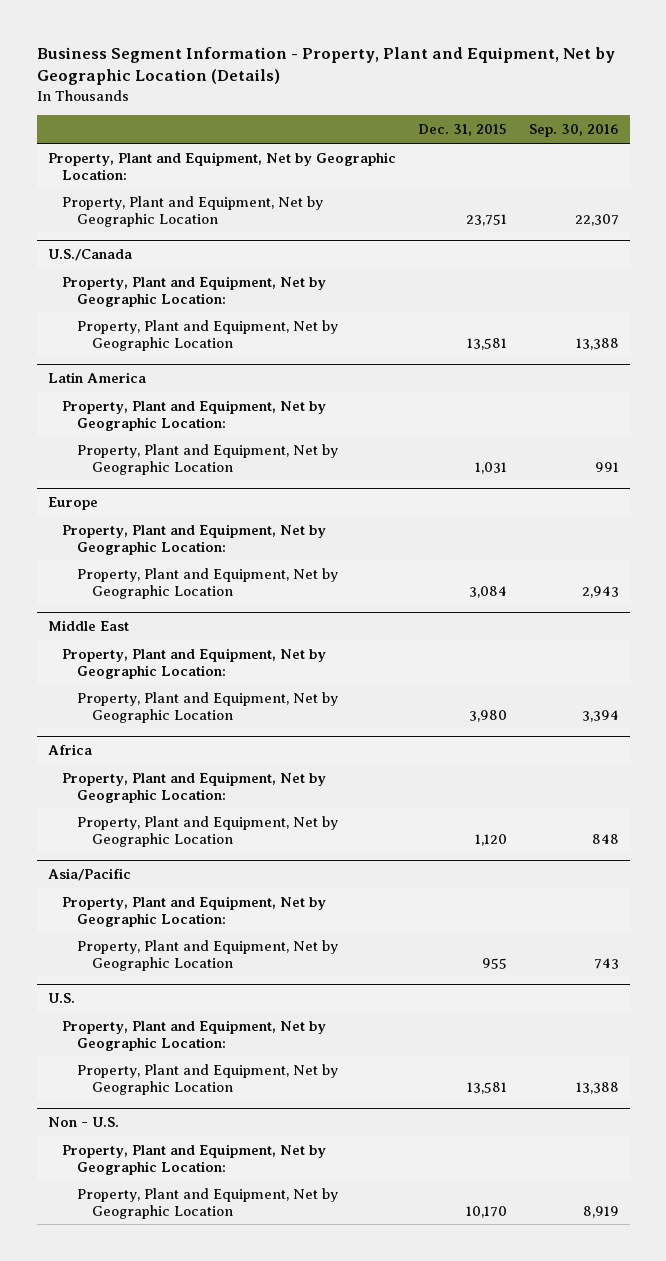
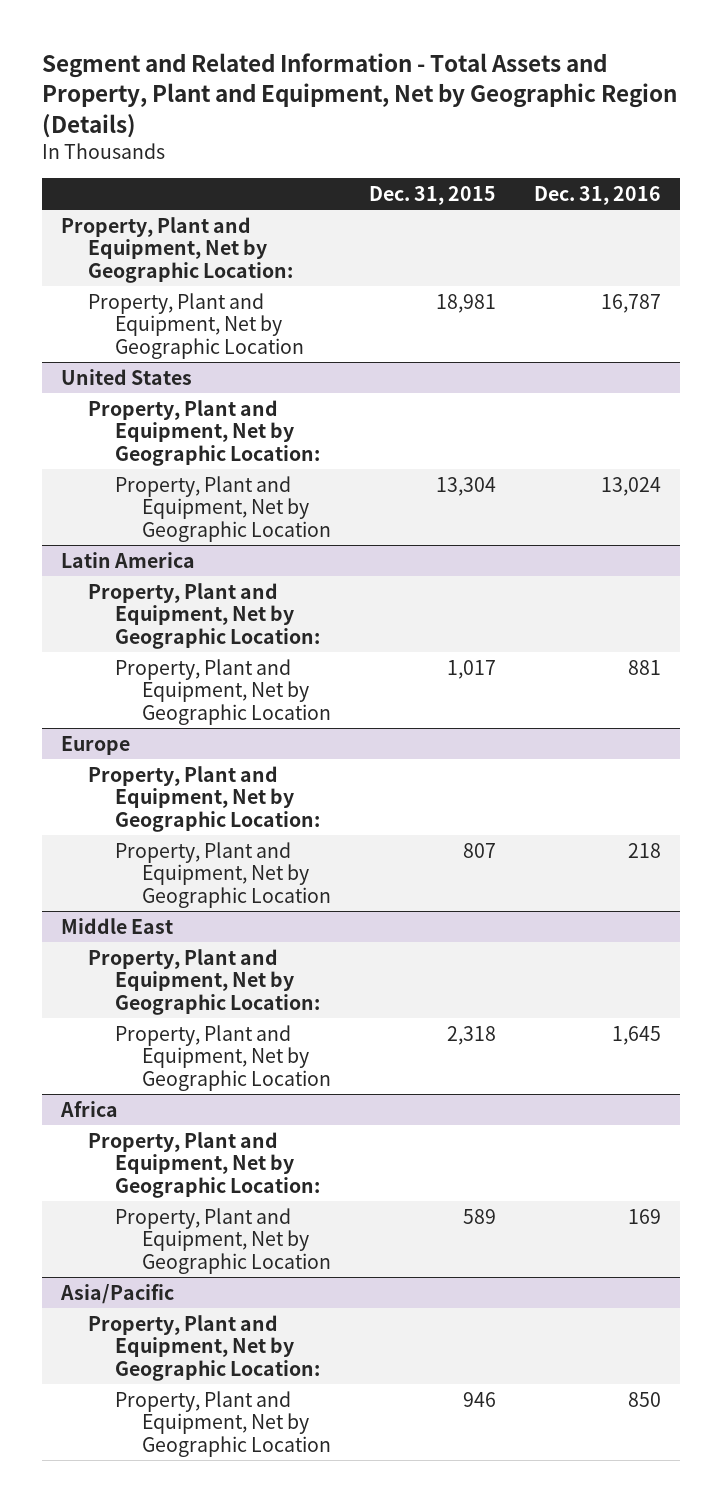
- Business Segment Information - Property, Plant and Equipment, Net by Geographic Location (Details)
+ Segment and Related Information - Total Assets and Property, Plant and Equipment, Net by Geographic Region (Details)
- | Dec. 31, 2015 | Sep. 30, 2016
+ | Dec. 31, 2015 | Dec. 31, 2016
- Property, Plant and Equipment, Net by Geographic Location | 23,751 | 22,307
- U.S./Canada
+ Property, Plant and Equipment, Net by Geographic Location | 18,981 | 16,787
+ United States
- Property, Plant and Equipment, Net by Geographic Location | 13,581 | 13,388
+ Property, Plant and Equipment, Net by Geographic Location | 13,304 | 13,024
@ Latin America
- Property, Plant and Equipment, Net by Geographic Location | 1,031 | 991
+ Property, Plant and Equipment, Net by Geographic Location | 1,017 | 881
@ Europe
- Property, Plant and Equipment, Net by Geographic Location | 3,084 | 2,943
+ Property, Plant and Equipment, Net by Geographic Location | 807 | 218
@ Middle East
- Property, Plant and Equipment, Net by Geographic Location | 3,980 | 3,394
+ Property, Plant and Equipment, Net by Geographic Location | 2,318 | 1,645
@ Africa
- Property, Plant and Equipment, Net by Geographic Location | 1,120 | 848
+ Property, Plant and Equipment, Net by Geographic Location | 589 | 169
@ Asia/Pacific
- Property, Plant and Equipment, Net by Geographic Location | 955 | 743
- U.S.
- Property, Plant and Equipment, Net by Geographic Location:
- Property, Plant and Equipment, Net by Geographic Location | 13,581 | 13,388
- Non - U.S.
- Property, Plant and Equipment, Net by Geographic Location:
- Property, Plant and Equipment, Net by Geographic Location | 10,170 | 8,919
@ Asia/Pacific
+ Property, Plant and Equipment, Net by Geographic Location | 946 | 850

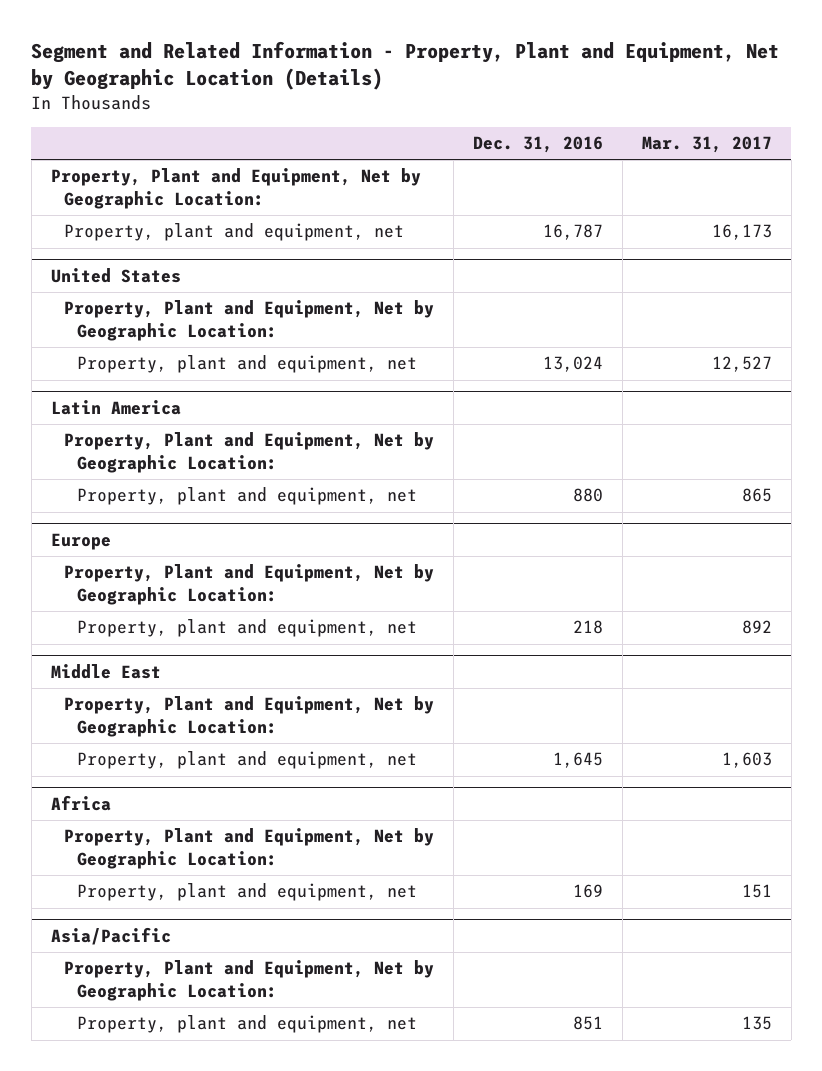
- Segment and Related Information - Total Assets and Property, Plant and Equipment, Net by Geographic Region (Details)
+ Segment and Related Information - Property, Plant and Equipment, Net by Geographic Location (Details)
- | Dec. 31, 2015 | Dec. 31, 2016
+ | Dec. 31, 2016 | Mar. 31, 2017
- Property, Plant and Equipment, Net by Geographic Location | 18,981 | 16,787
+ Property, plant and equipment, net | 16,787 | 16,173
@ United States
- Property, Plant and Equipment, Net by Geographic Location | 13,304 | 13,024
+ Property, plant and equipment, net | 13,024 | 12,527
@ Latin America
- Property, Plant and Equipment, Net by Geographic Location | 1,017 | 881
+ Property, plant and equipment, net | 880 | 865
@ Europe
- Property, Plant and Equipment, Net by Geographic Location | 807 | 218
+ Property, plant and equipment, net | 218 | 892
@ Middle East
- Property, Plant and Equipment, Net by Geographic Location | 2,318 | 1,645
+ Property, plant and equipment, net | 1,645 | 1,603
@ Africa
- Property, Plant and Equipment, Net by Geographic Location | 589 | 169
+ Property, plant and equipment, net | 169 | 151
@ Asia/Pacific
- Property, Plant and Equipment, Net by Geographic Location | 946 | 850
+ Property, plant and equipment, net | 851 | 135

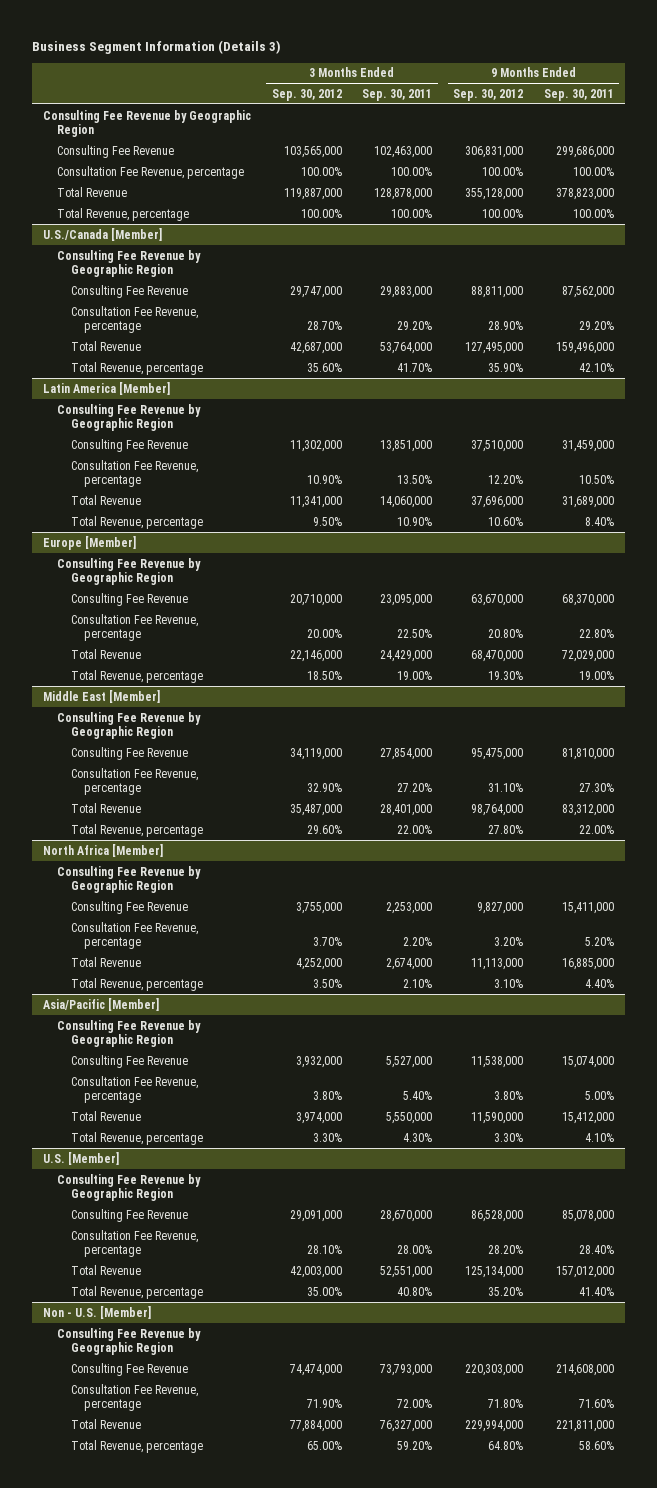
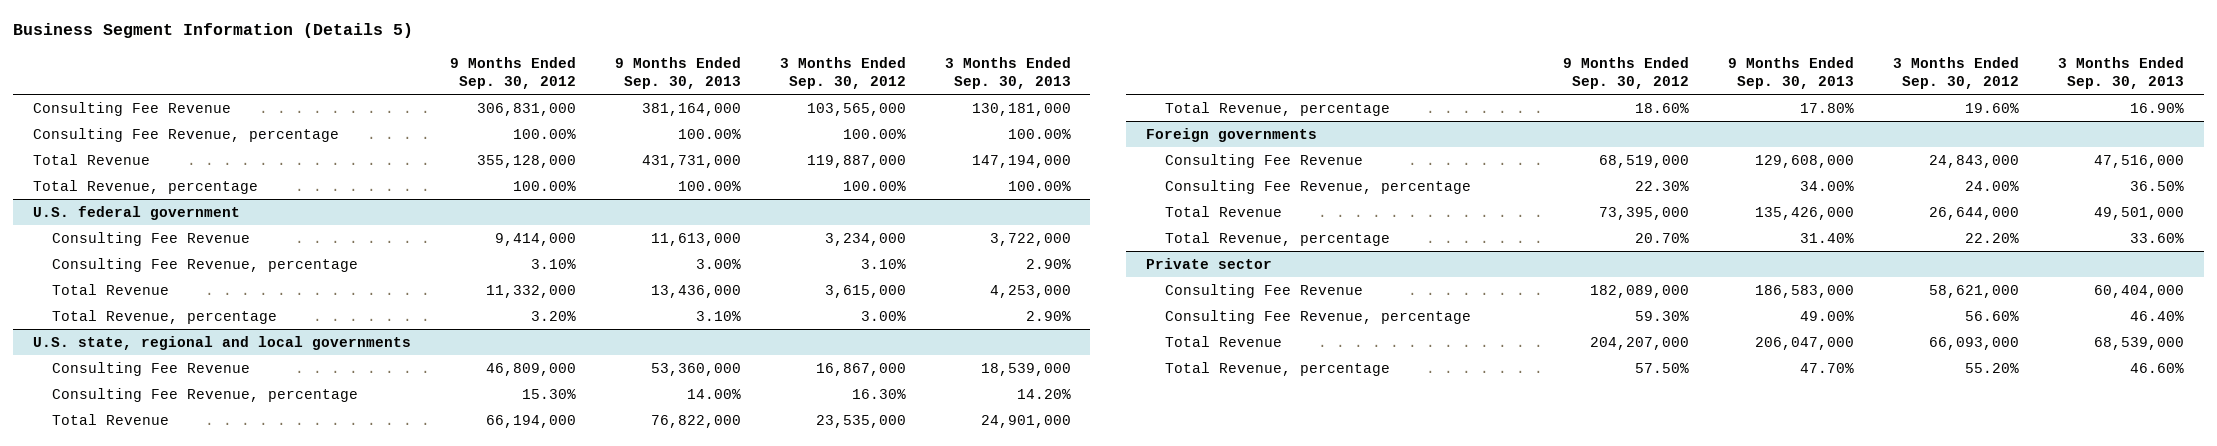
- Business Segment Information (Details 3)
+ Business Segment Information (Details 5)
- | 3 Months Ended Sep. 30, 2012 | 3 Months Ended Sep. 30, 2011 | 9 Months Ended Sep. 30, 2012 | 9 Months Ended Sep. 30, 2011
+ | 9 Months Ended Sep. 30, 2012 | 9 Months Ended Sep. 30, 2013 | 3 Months Ended Sep. 30, 2012 | 3 Months Ended Sep. 30, 2013
- Consulting Fee Revenue by Geographic Region
- Consultation Fee Revenue, percentage | 100.00% | 100.00% | 100.00% | 100.00%
+ Consulting Fee Revenue, percentage | 100.00% | 100.00% | 100.00% | 100.00%
- U.S./Canada [Member]
- Consulting Fee Revenue by Geographic Region
- Consulting Fee Revenue | 29,747,000 | 29,883,000 | 88,811,000 | 87,562,000
- Consultation Fee Revenue, percentage | 28.70% | 29.20% | 28.90% | 29.20%
- Total Revenue | 42,687,000 | 53,764,000 | 127,495,000 | 159,496,000
- Total Revenue, percentage | 35.60% | 41.70% | 35.90% | 42.10%
- Latin America [Member]
- Consulting Fee Revenue by Geographic Region
- Consulting Fee Revenue | 11,302,000 | 13,851,000 | 37,510,000 | 31,459,000
- Consultation Fee Revenue, percentage | 10.90% | 13.50% | 12.20% | 10.50%
- Total Revenue | 11,341,000 | 14,060,000 | 37,696,000 | 31,689,000
- Total Revenue, percentage | 9.50% | 10.90% | 10.60% | 8.40%
- Europe [Member]
- Consulting Fee Revenue by Geographic Region
- Consulting Fee Revenue | 20,710,000 | 23,095,000 | 63,670,000 | 68,370,000
- Consultation Fee Revenue, percentage | 20.00% | 22.50% | 20.80% | 22.80%
- Total Revenue | 22,146,000 | 24,429,000 | 68,470,000 | 72,029,000
- Total Revenue, percentage | 18.50% | 19.00% | 19.30% | 19.00%
- Middle East [Member]
- Consulting Fee Revenue by Geographic Region
- Consulting Fee Revenue | 34,119,000 | 27,854,000 | 95,475,000 | 81,810,000
- Consultation Fee Revenue, percentage | 32.90% | 27.20% | 31.10% | 27.30%
- Total Revenue | 35,487,000 | 28,401,000 | 98,764,000 | 83,312,000
- Total Revenue, percentage | 29.60% | 22.00% | 27.80% | 22.00%
- North Africa [Member]
- Consulting Fee Revenue by Geographic Region
- Consulting Fee Revenue | 3,755,000 | 2,253,000 | 9,827,000 | 15,411,000
- Consultation Fee Revenue, percentage | 3.70% | 2.20% | 3.20% | 5.20%
- Total Revenue | 4,252,000 | 2,674,000 | 11,113,000 | 16,885,000
- Total Revenue, percentage | 3.50% | 2.10% | 3.10% | 4.40%
- Asia/Pacific [Member]
- Consulting Fee Revenue by Geographic Region
- Consulting Fee Revenue | 3,932,000 | 5,527,000 | 11,538,000 | 15,074,000
- Consultation Fee Revenue, percentage | 3.80% | 5.40% | 3.80% | 5.00%
- Total Revenue | 3,974,000 | 5,550,000 | 11,590,000 | 15,412,000
- Total Revenue, percentage | 3.30% | 4.30% | 3.30% | 4.10%
- U.S. [Member]
- Consulting Fee Revenue by Geographic Region
- Consulting Fee Revenue | 29,091,000 | 28,670,000 | 86,528,000 | 85,078,000
- Consultation Fee Revenue, percentage | 28.10% | 28.00% | 28.20% | 28.40%
- Total Revenue | 42,003,000 | 52,551,000 | 125,134,000 | 157,012,000
- Total Revenue, percentage | 35.00% | 40.80% | 35.20% | 41.40%
- Non - U.S. [Member]
- Consulting Fee Revenue by Geographic Region
- Consulting Fee Revenue | 74,474,000 | 73,793,000 | 220,303,000 | 214,608,000
- Consultation Fee Revenue, percentage | 71.90% | 72.00% | 71.80% | 71.60%
- Total Revenue | 77,884,000 | 76,327,000 | 229,994,000 | 221,811,000
- Total Revenue, percentage | 65.00% | 59.20% | 64.80% | 58.60%
+ U.S. federal government
+ Consulting Fee Revenue | 9,414,000 | 11,613,000 | 3,234,000 | 3,722,000
+ Consulting Fee Revenue, percentage | 3.10% | 3.00% | 3.10% | 2.90%
+ Total Revenue | 11,332,000 | 13,436,000 | 3,615,000 | 4,253,000
+ Total Revenue, percentage | 3.20% | 3.10% | 3.00% | 2.90%
+ U.S. state, regional and local governments
+ Consulting Fee Revenue | 46,809,000 | 53,360,000 | 16,867,000 | 18,539,000
+ Consulting Fee Revenue, percentage | 15.30% | 14.00% | 16.30% | 14.20%
+ Total Revenue | 66,194,000 | 76,822,000 | 23,535,000 | 24,901,000
+ Total Revenue, percentage | 18.60% | 17.80% | 19.60% | 16.90%
+ Foreign governments
+ Consulting Fee Revenue | 68,519,000 | 129,608,000 | 24,843,000 | 47,516,000
+ Consulting Fee Revenue, percentage | 22.30% | 34.00% | 24.00% | 36.50%
+ Total Revenue | 73,395,000 | 135,426,000 | 26,644,000 | 49,501,000
+ Total Revenue, percentage | 20.70% | 31.40% | 22.20% | 33.60%
+ Private sector
+ Consulting Fee Revenue | 182,089,000 | 186,583,000 | 58,621,000 | 60,404,000
+ Consulting Fee Revenue, percentage | 59.30% | 49.00% | 56.60% | 46.40%
+ Total Revenue | 204,207,000 | 206,047,000 | 66,093,000 | 68,539,000
+ Total Revenue, percentage | 57.50% | 47.70% | 55.20% | 46.60%

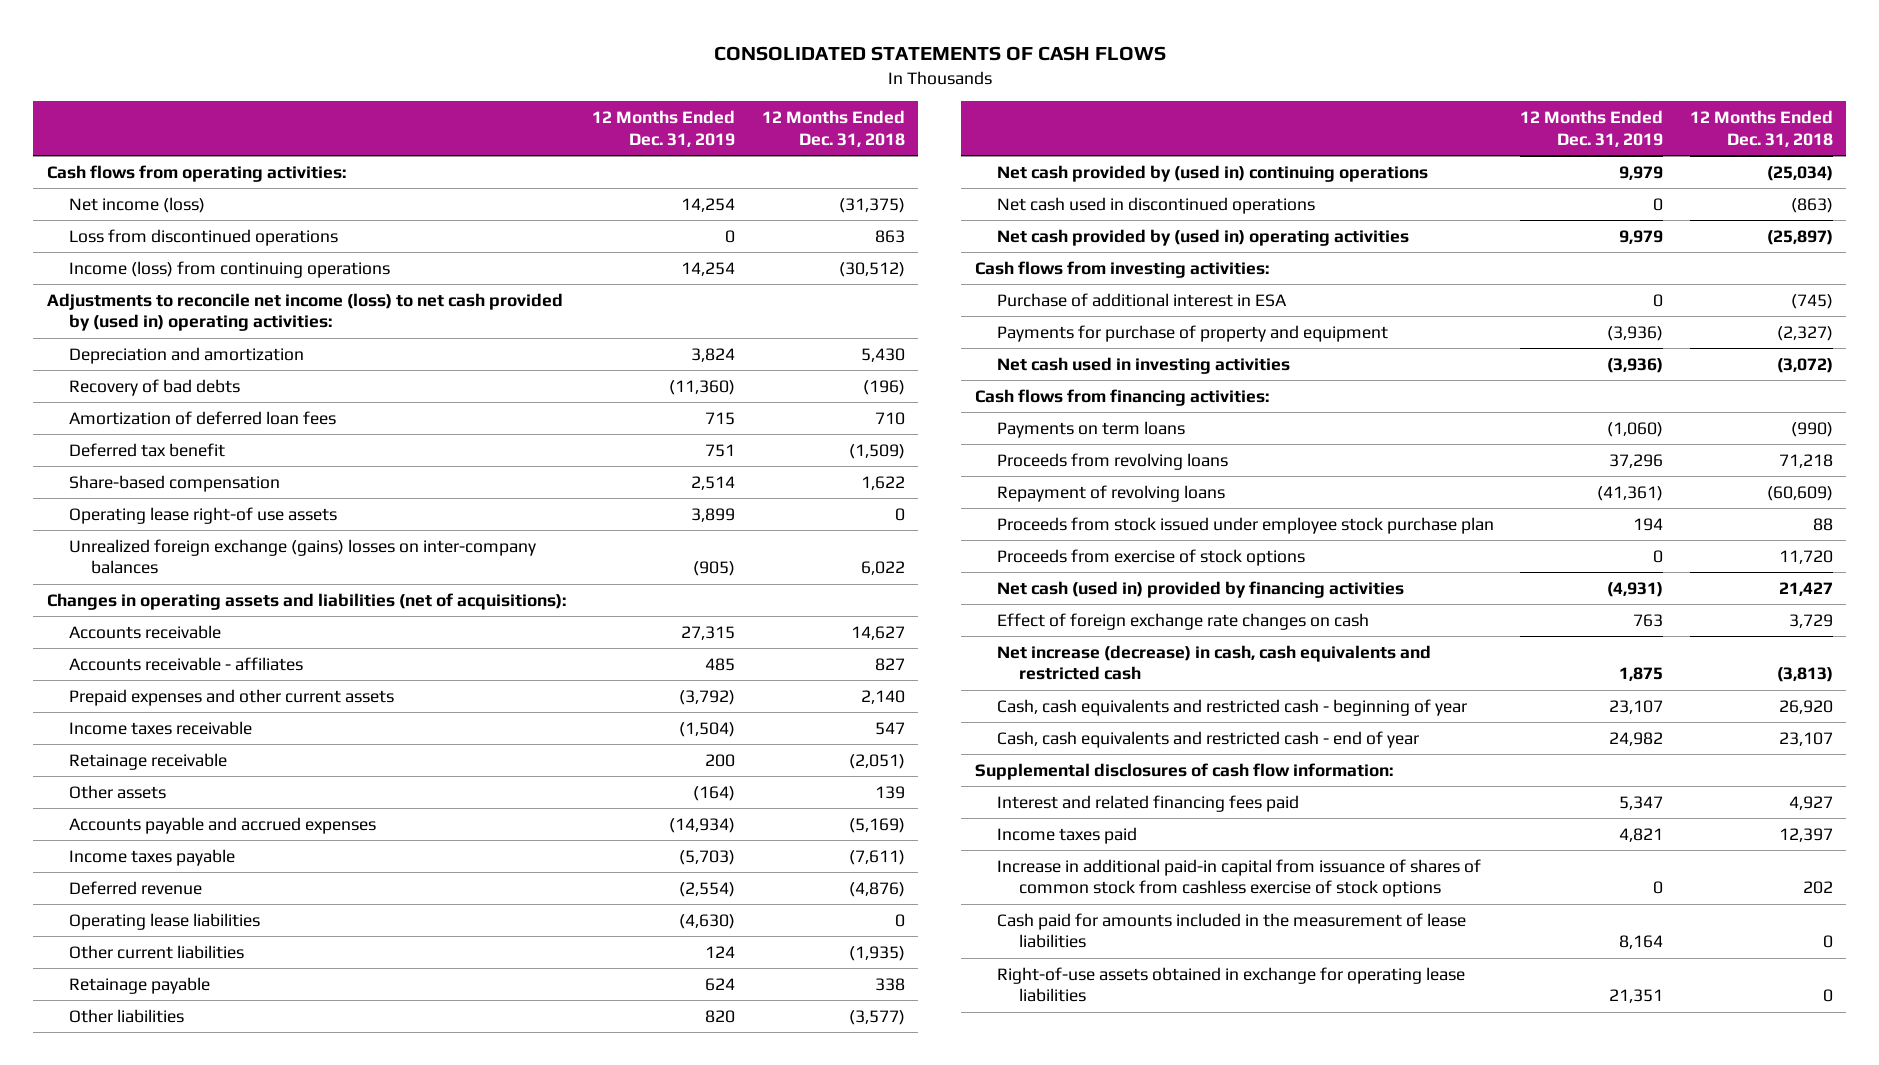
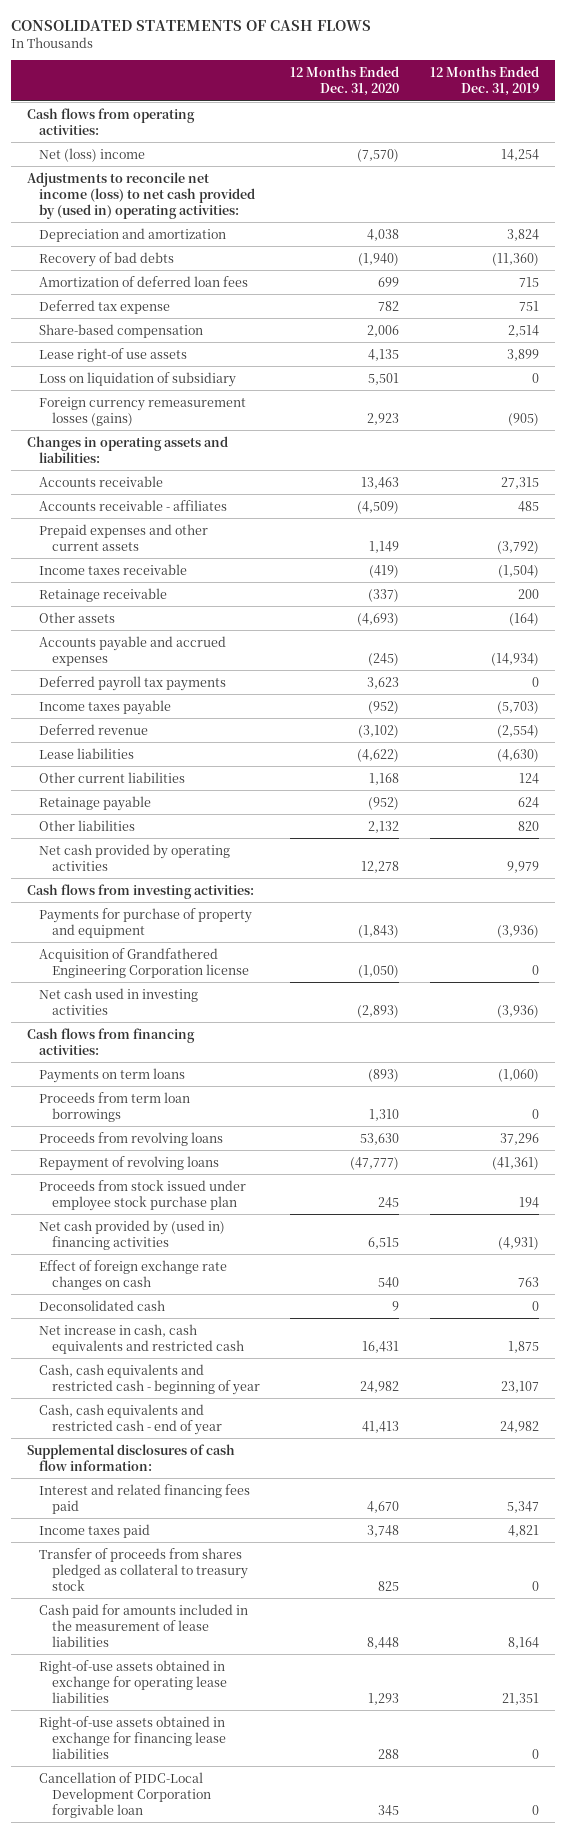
- | 12 Months Ended Dec. 31, 2019 | 12 Months Ended Dec. 31, 2018
+ | 12 Months Ended Dec. 31, 2020 | 12 Months Ended Dec. 31, 2019
- Net income (loss) | 14,254 | (31,375)
- Loss from discontinued operations | 0 | 863
- Income (loss) from continuing operations | 14,254 | (30,512)
+ Net (loss) income | (7,570) | 14,254
- Deferred tax benefit | 751 | (1,509)
+ Deferred tax expense | 782 | 751
- Operating lease right-of use assets | 3,899 | 0
- Unrealized foreign exchange (gains) losses on inter-company balances | (905) | 6,022
- Changes in operating assets and liabilities (net of acquisitions):
+ Lease right-of use assets | 4,135 | 3,899
+ Loss on liquidation of subsidiary | 5,501 | 0
+ Foreign currency remeasurement losses (gains) | 2,923 | (905)
+ Changes in operating assets and liabilities:
+ Deferred payroll tax payments | 3,623 | 0
- Operating lease liabilities | (4,630) | 0
+ Lease liabilities | (4,622) | (4,630)
- Net cash provided by (used in) continuing operations | 9,979 | (25,034)
- Net cash used in discontinued operations | 0 | (863)
- Net cash provided by (used in) operating activities | 9,979 | (25,897)
+ Net cash provided by operating activities | 12,278 | 9,979
- Purchase of additional interest in ESA | 0 | (745)
+ Acquisition of Grandfathered Engineering Corporation license | (1,050) | 0
+ Proceeds from term loan borrowings | 1,310 | 0
- Proceeds from exercise of stock options | 0 | 11,720
- Net cash (used in) provided by financing activities | (4,931) | 21,427
+ Net cash provided by (used in) financing activities | 6,515 | (4,931)
- Net increase (decrease) in cash, cash equivalents and restricted cash | 1,875 | (3,813)
+ Deconsolidated cash | 9 | 0
+ Net increase in cash, cash equivalents and restricted cash | 16,431 | 1,875
- Increase in additional paid-in capital from issuance of shares of common stock from cashless exercise of stock options | 0 | 202
+ Transfer of proceeds from shares pledged as collateral to treasury stock | 825 | 0
+ Right-of-use assets obtained in exchange for financing lease liabilities | 288 | 0
+ Cancellation of PIDC-Local Development Corporation forgivable loan | 345 | 0

